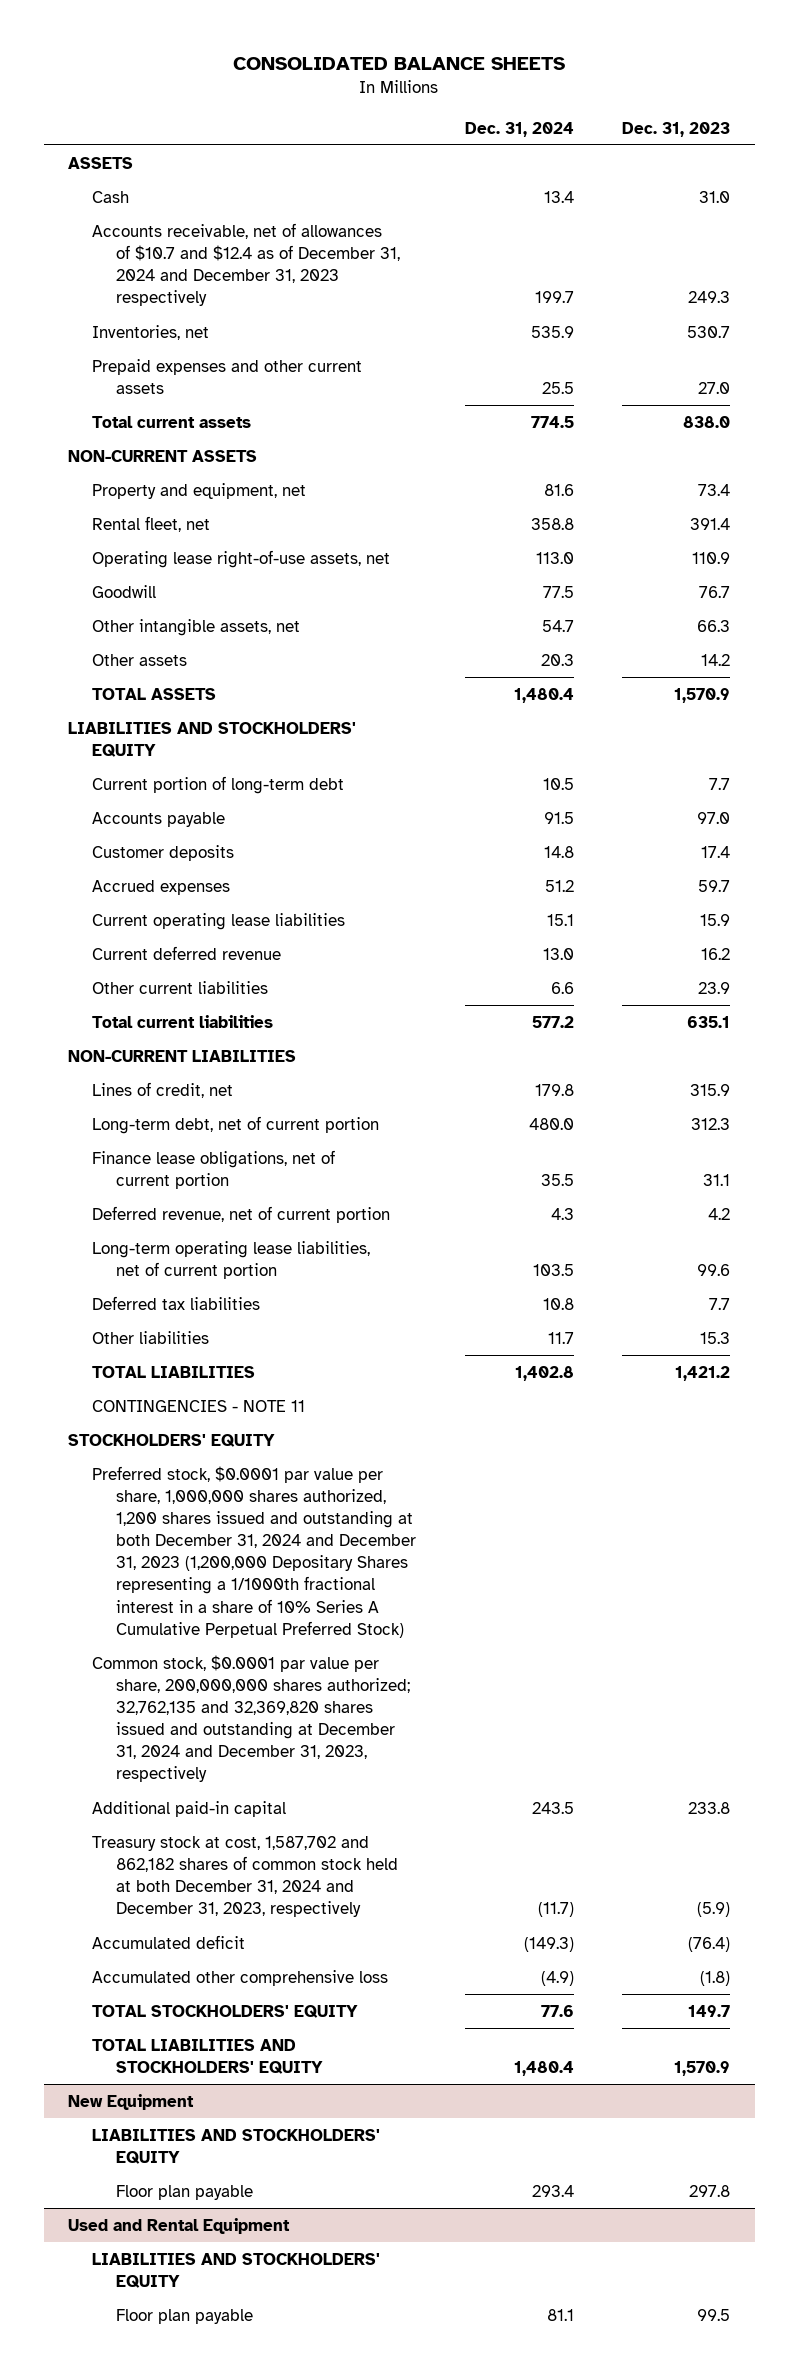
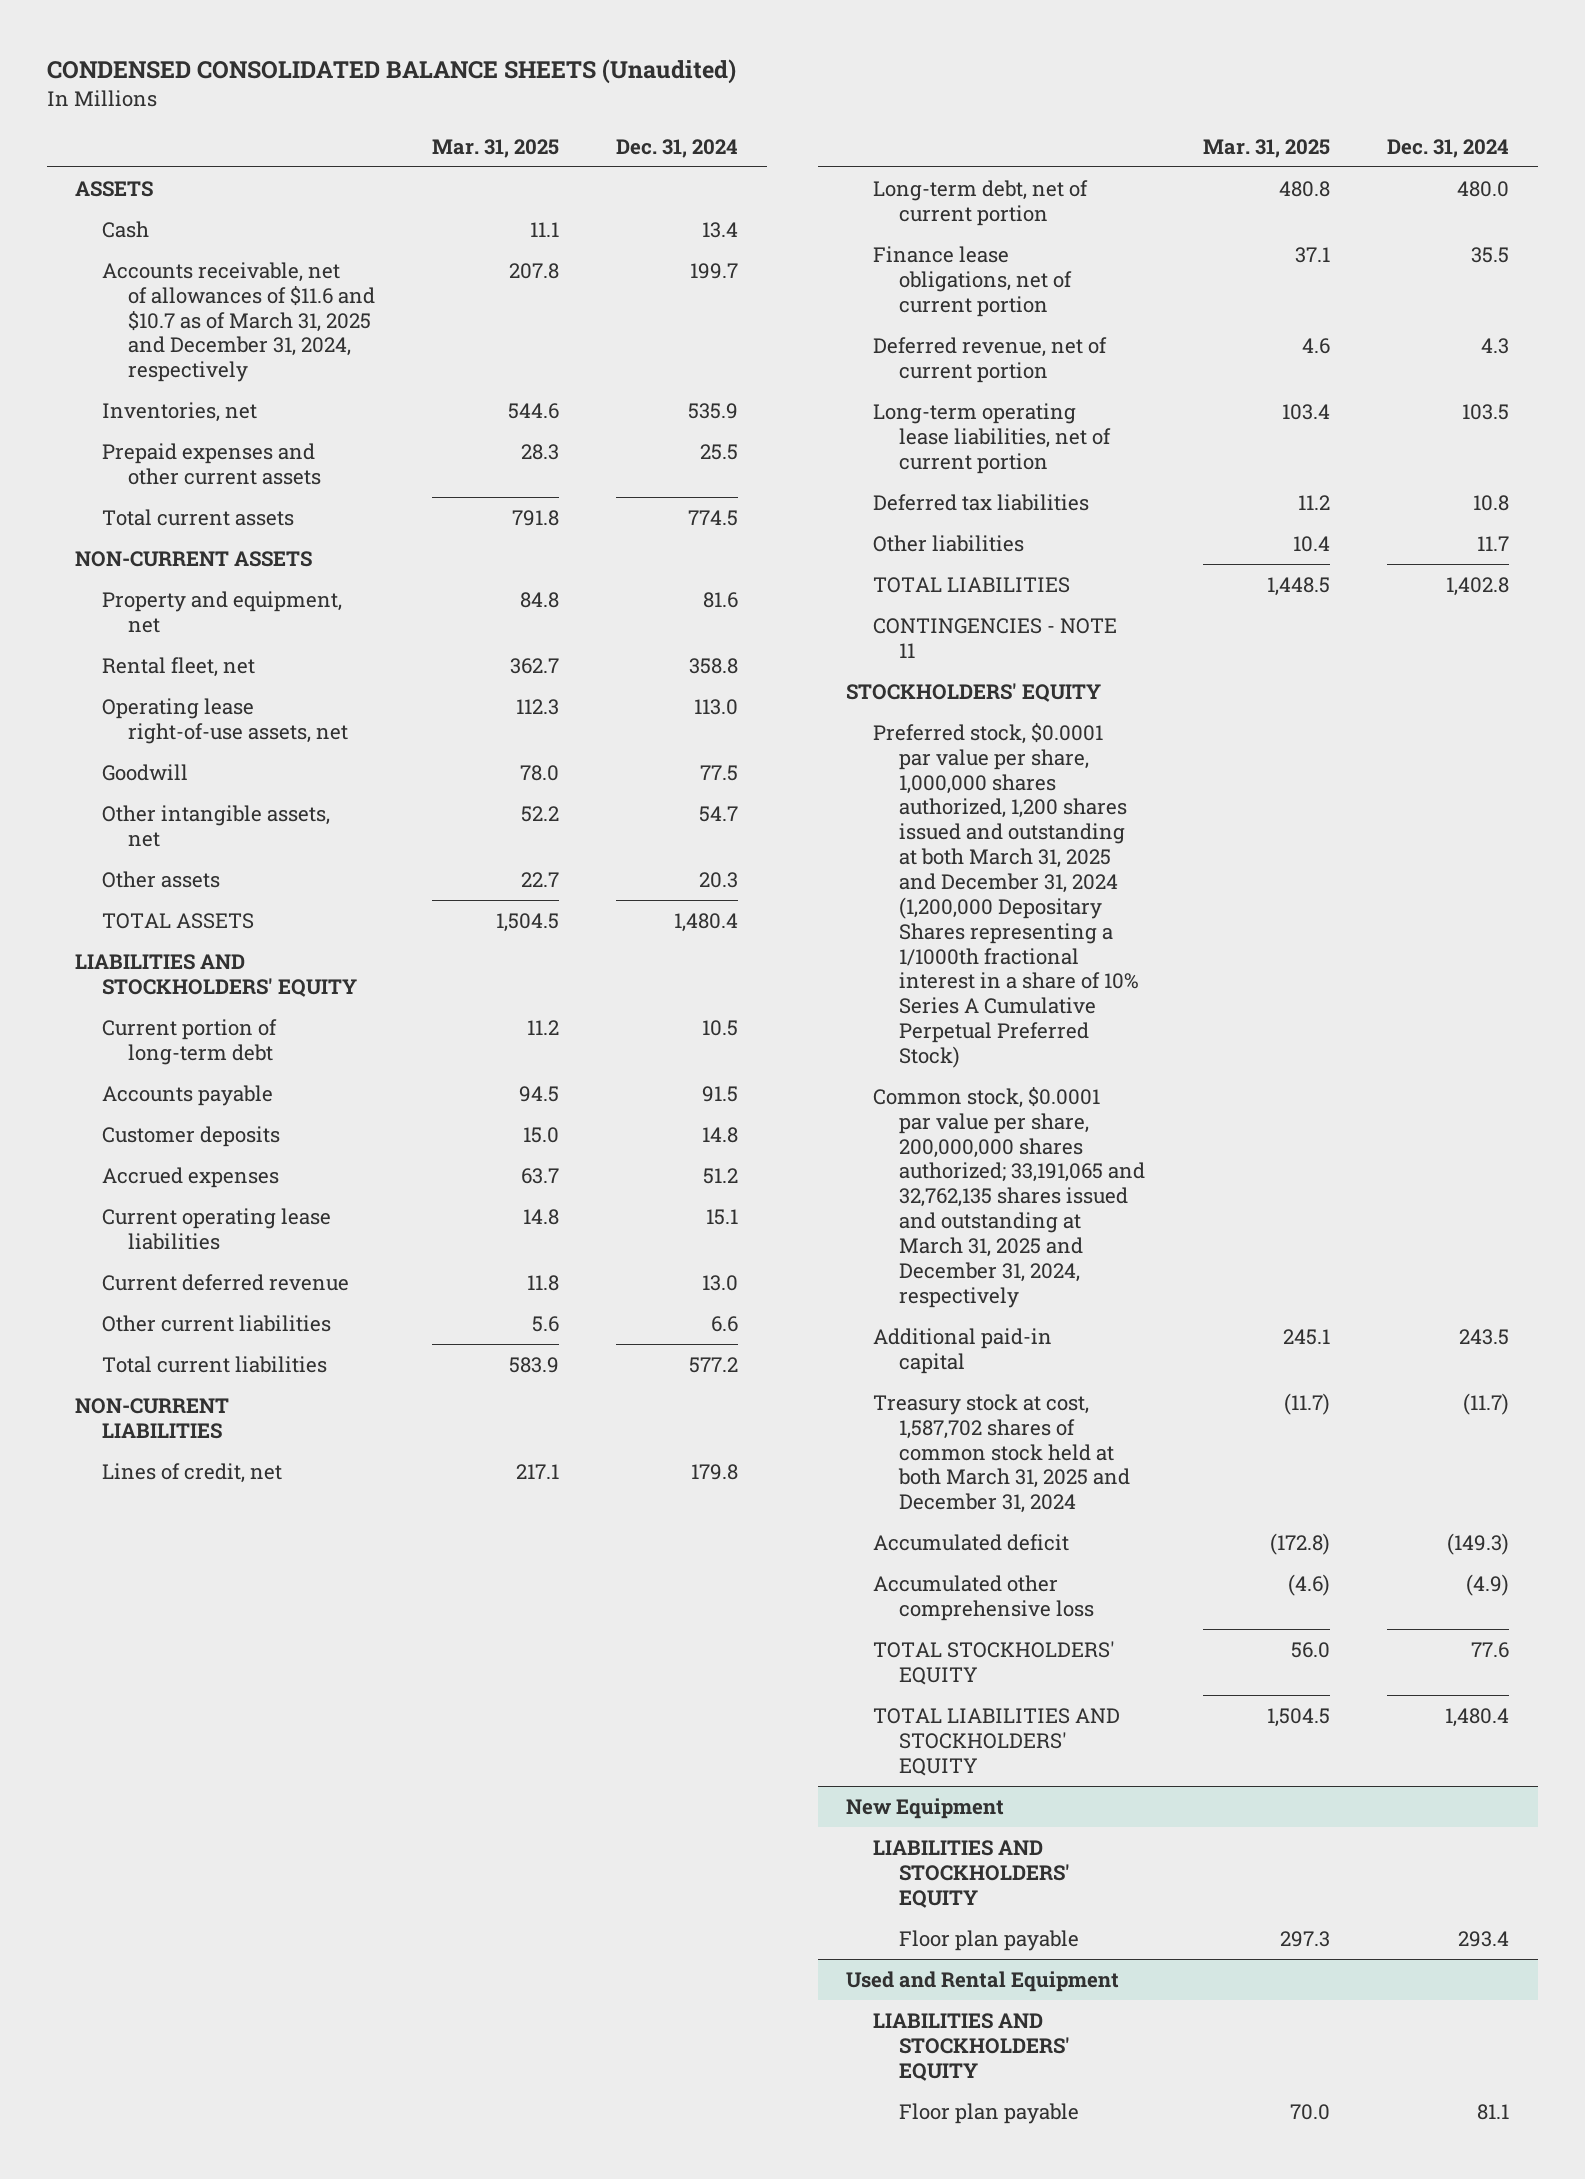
- CONSOLIDATED BALANCE SHEETS
+ CONDENSED CONSOLIDATED BALANCE SHEETS (Unaudited)
- | Dec. 31, 2024 | Dec. 31, 2023
+ | Mar. 31, 2025 | Dec. 31, 2024
- Accounts receivable, net of allowances of $10.7 and $12.4 as of December 31, 2024 and December 31, 2023 respectively | 199.7 | 249.3
+ Accounts receivable, net of allowances of $11.6 and $10.7 as of March 31, 2025 and December 31, 2024, respectively | 207.8 | 199.7
- Preferred stock, $0.0001 par value per share, 1,000,000 shares authorized, 1,200 shares issued and outstanding at both December 31, 2024 and December 31, 2023 (1,200,000 Depositary Shares representing a 1/1000th fractional interest in a share of 10% Series A Cumulative Perpetual Preferred Stock)
- Common stock, $0.0001 par value per share, 200,000,000 shares authorized; 32,762,135 and 32,369,820 shares issued and outstanding at December 31, 2024 and December 31, 2023, respectively
+ Preferred stock, $0.0001 par value per share, 1,000,000 shares authorized, 1,200 shares issued and outstanding at both March 31, 2025 and December 31, 2024 (1,200,000 Depositary Shares representing a 1/1000th fractional interest in a share of 10% Series A Cumulative Perpetual Preferred Stock)
+ Common stock, $0.0001 par value per share, 200,000,000 shares authorized; 33,191,065 and 32,762,135 shares issued and outstanding at March 31, 2025 and December 31, 2024, respectively
- Treasury stock at cost, 1,587,702 and 862,182 shares of common stock held at both December 31, 2024 and December 31, 2023, respectively | (11.7) | (5.9)
+ Treasury stock at cost, 1,587,702 shares of common stock held at both March 31, 2025 and December 31, 2024 | (11.7) | (11.7)

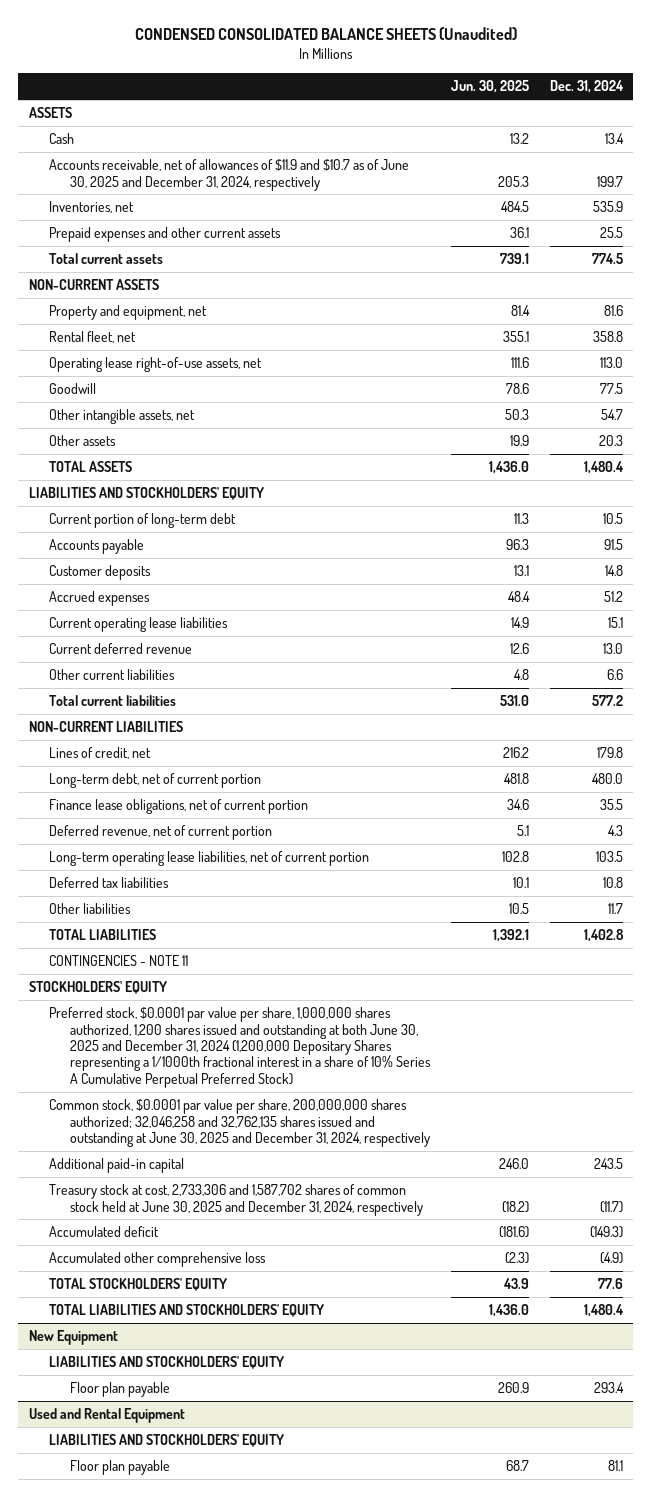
- | Mar. 31, 2025 | Dec. 31, 2024
+ | Jun. 30, 2025 | Dec. 31, 2024
- Accounts receivable, net of allowances of $11.6 and $10.7 as of March 31, 2025 and December 31, 2024, respectively | 207.8 | 199.7
+ Accounts receivable, net of allowances of $11.9 and $10.7 as of June 30, 2025 and December 31, 2024, respectively | 205.3 | 199.7
- Preferred stock, $0.0001 par value per share, 1,000,000 shares authorized, 1,200 shares issued and outstanding at both March 31, 2025 and December 31, 2024 (1,200,000 Depositary Shares representing a 1/1000th fractional interest in a share of 10% Series A Cumulative Perpetual Preferred Stock)
- Common stock, $0.0001 par value per share, 200,000,000 shares authorized; 33,191,065 and 32,762,135 shares issued and outstanding at March 31, 2025 and December 31, 2024, respectively
+ Preferred stock, $0.0001 par value per share, 1,000,000 shares authorized, 1,200 shares issued and outstanding at both June 30, 2025 and December 31, 2024 (1,200,000 Depositary Shares representing a 1/1000th fractional interest in a share of 10% Series A Cumulative Perpetual Preferred Stock)
+ Common stock, $0.0001 par value per share, 200,000,000 shares authorized; 32,046,258 and 32,762,135 shares issued and outstanding at June 30, 2025 and December 31, 2024, respectively
- Treasury stock at cost, 1,587,702 shares of common stock held at both March 31, 2025 and December 31, 2024 | (11.7) | (11.7)
+ Treasury stock at cost, 2,733,306 and 1,587,702 shares of common stock held at June 30, 2025 and December 31, 2024, respectively | (18.2) | (11.7)

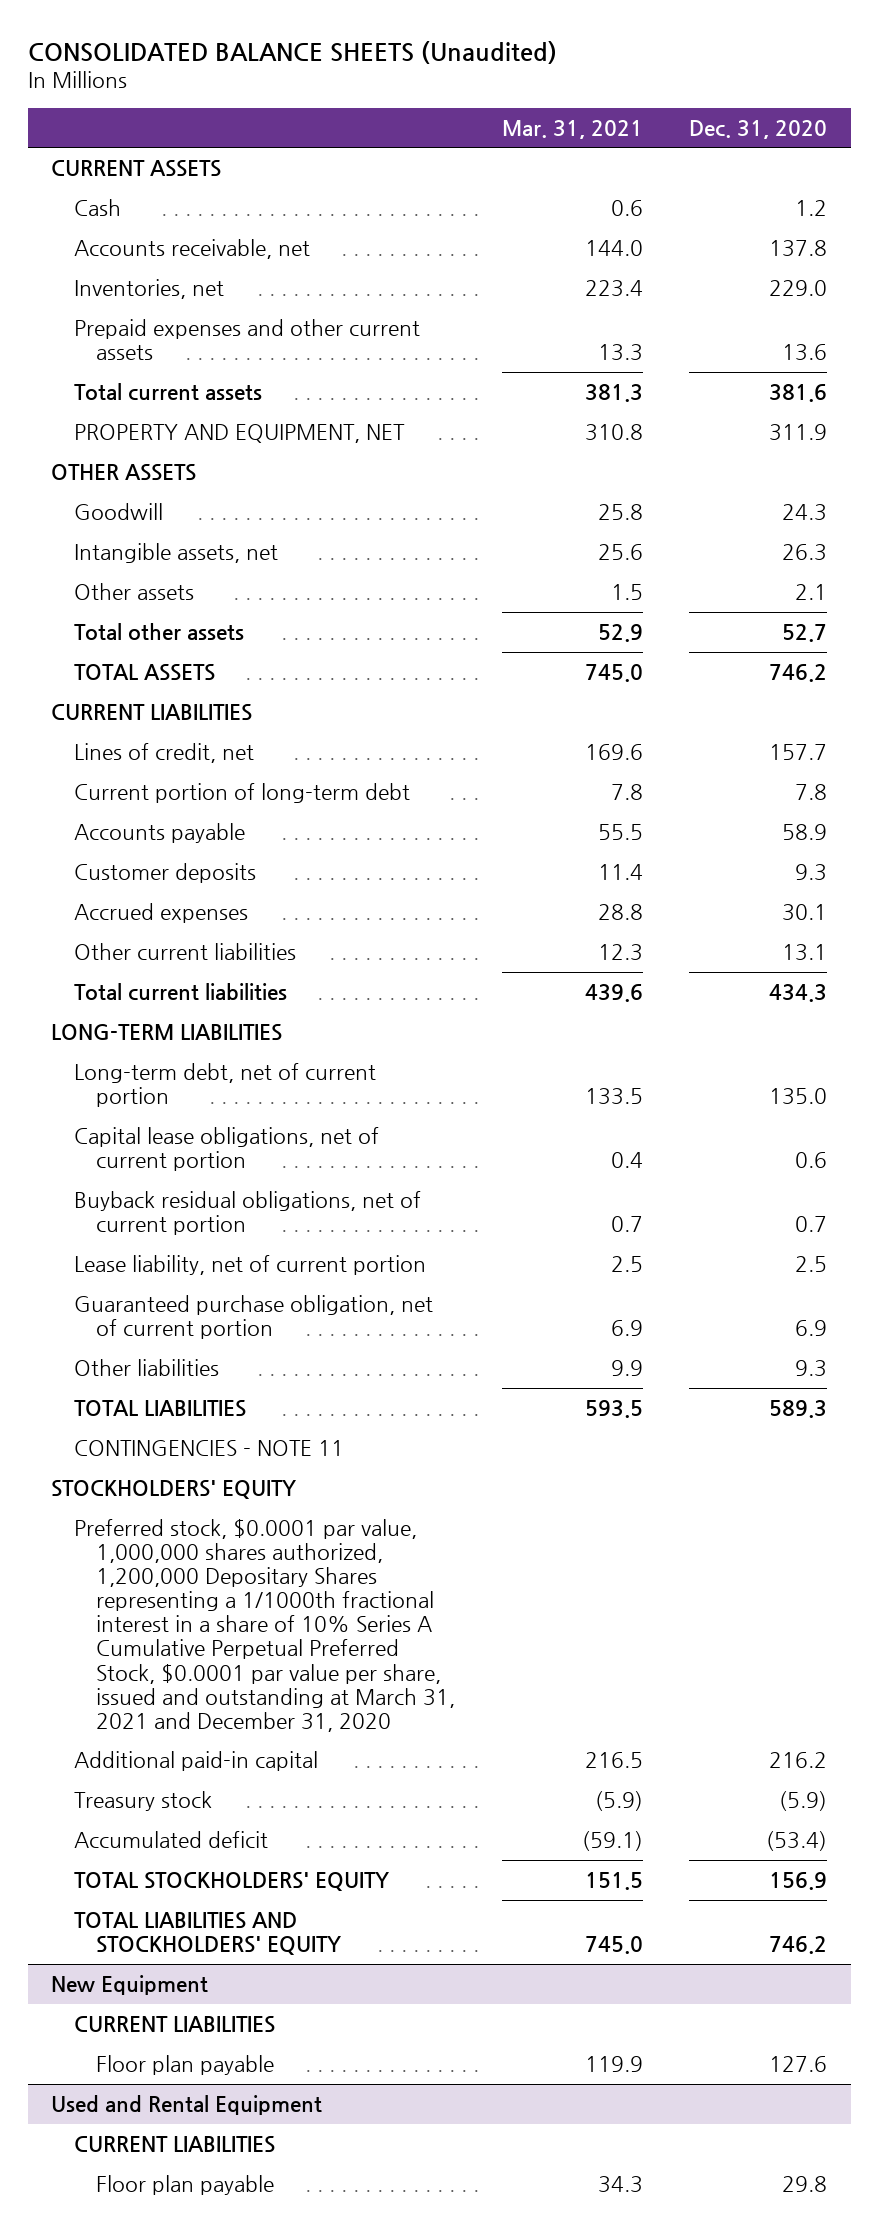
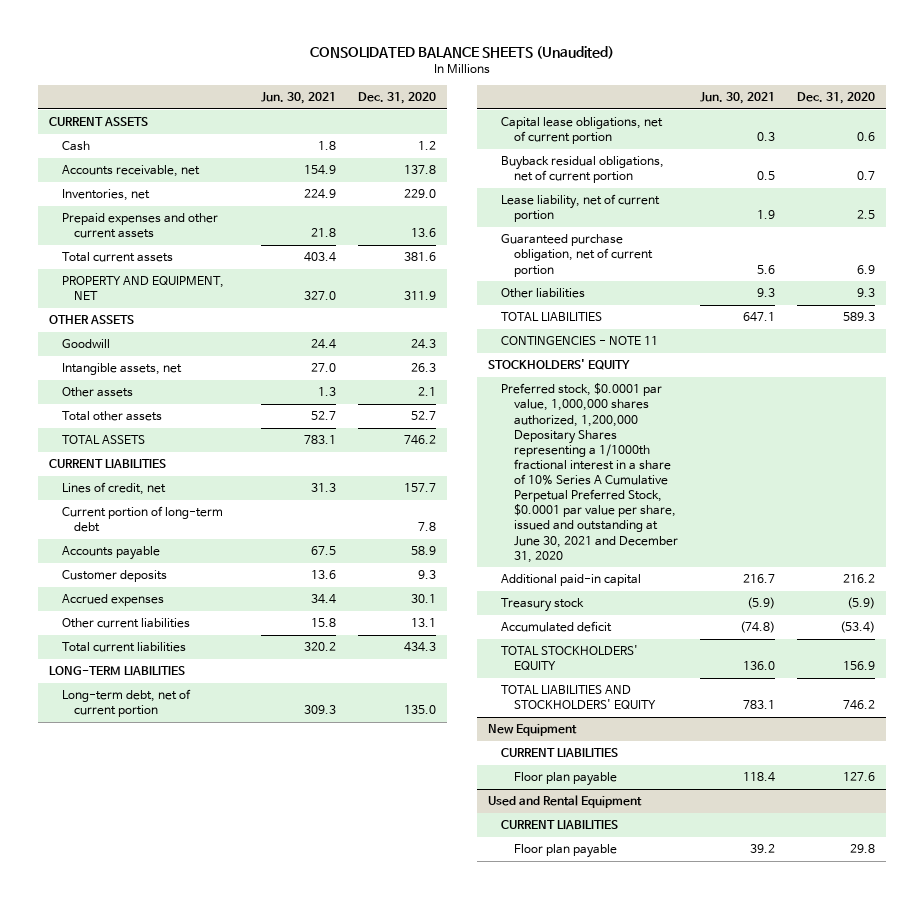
- | Mar. 31, 2021 | Dec. 31, 2020
+ | Jun. 30, 2021 | Dec. 31, 2020
- Preferred stock, $0.0001 par value, 1,000,000 shares authorized, 1,200,000 Depositary Shares representing a 1/1000th fractional interest in a share of 10% Series A Cumulative Perpetual Preferred Stock, $0.0001 par value per share, issued and outstanding at March 31, 2021 and December 31, 2020
+ Preferred stock, $0.0001 par value, 1,000,000 shares authorized, 1,200,000 Depositary Shares representing a 1/1000th fractional interest in a share of 10% Series A Cumulative Perpetual Preferred Stock, $0.0001 par value per share, issued and outstanding at June 30, 2021 and December 31, 2020

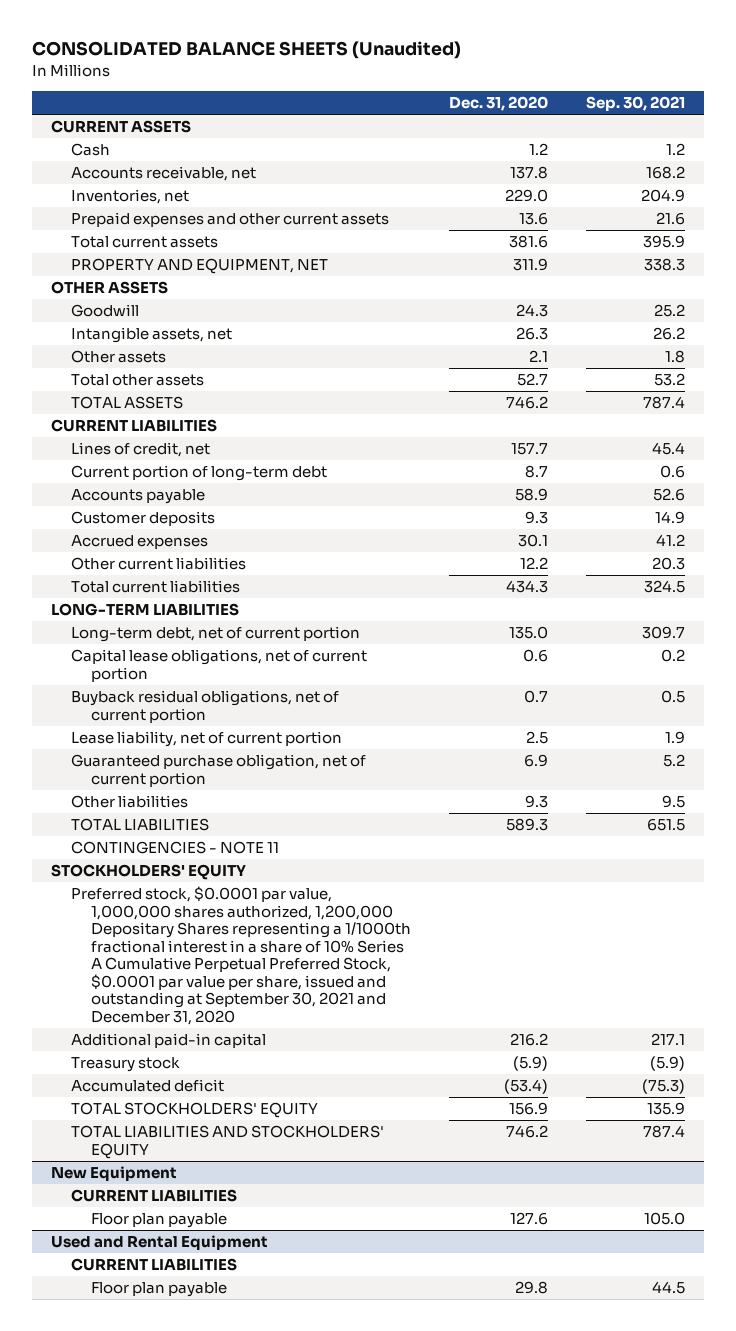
- | Jun. 30, 2021 | Dec. 31, 2020
+ | Dec. 31, 2020 | Sep. 30, 2021
- Current portion of long-term debt | | 7.8
+ Current portion of long-term debt | 8.7 | 0.6
- Other current liabilities | 15.8 | 13.1
+ Other current liabilities | 12.2 | 20.3
- Preferred stock, $0.0001 par value, 1,000,000 shares authorized, 1,200,000 Depositary Shares representing a 1/1000th fractional interest in a share of 10% Series A Cumulative Perpetual Preferred Stock, $0.0001 par value per share, issued and outstanding at June 30, 2021 and December 31, 2020
+ Preferred stock, $0.0001 par value, 1,000,000 shares authorized, 1,200,000 Depositary Shares representing a 1/1000th fractional interest in a share of 10% Series A Cumulative Perpetual Preferred Stock, $0.0001 par value per share, issued and outstanding at September 30, 2021 and December 31, 2020

